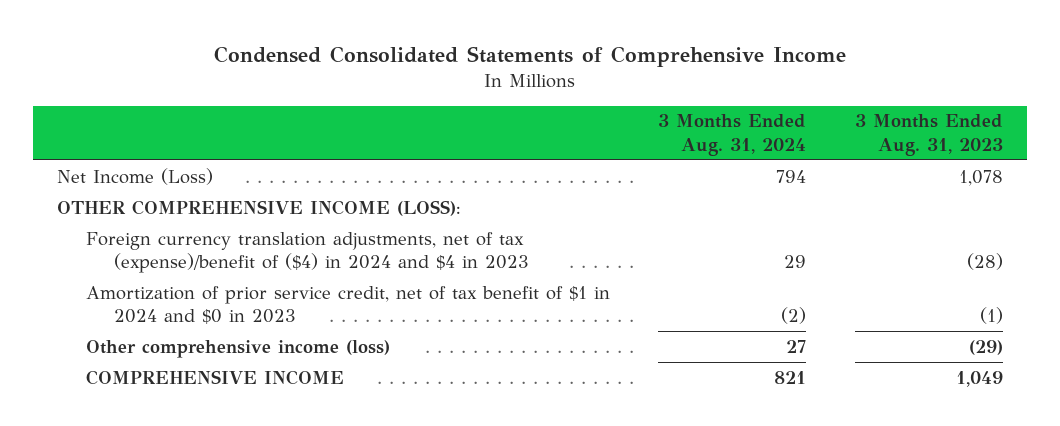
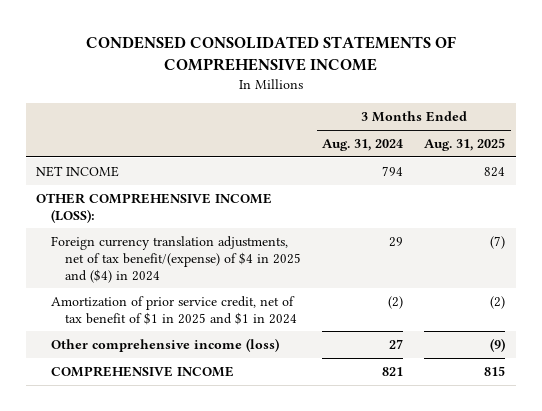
- Condensed Consolidated Statements of Comprehensive Income
+ CONDENSED CONSOLIDATED STATEMENTS OF COMPREHENSIVE INCOME
- | 3 Months Ended Aug. 31, 2024 | 3 Months Ended Aug. 31, 2023
+ | 3 Months Ended Aug. 31, 2024 | 3 Months Ended Aug. 31, 2025
- Net Income (Loss) | 794 | 1,078
+ NET INCOME | 794 | 824
- Foreign currency translation adjustments, net of tax (expense)/benefit of ($4) in 2024 and $4 in 2023 | 29 | (28)
- Amortization of prior service credit, net of tax benefit of $1 in 2024 and $0 in 2023 | (2) | (1)
+ Foreign currency translation adjustments, net of tax benefit/(expense) of $4 in 2025 and ($4) in 2024 | 29 | (7)
+ Amortization of prior service credit, net of tax benefit of $1 in 2025 and $1 in 2024 | (2) | (2)

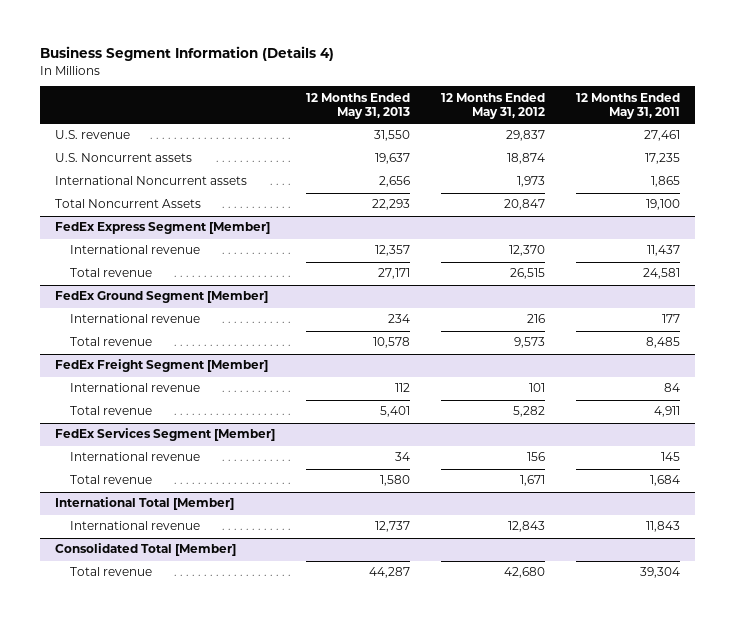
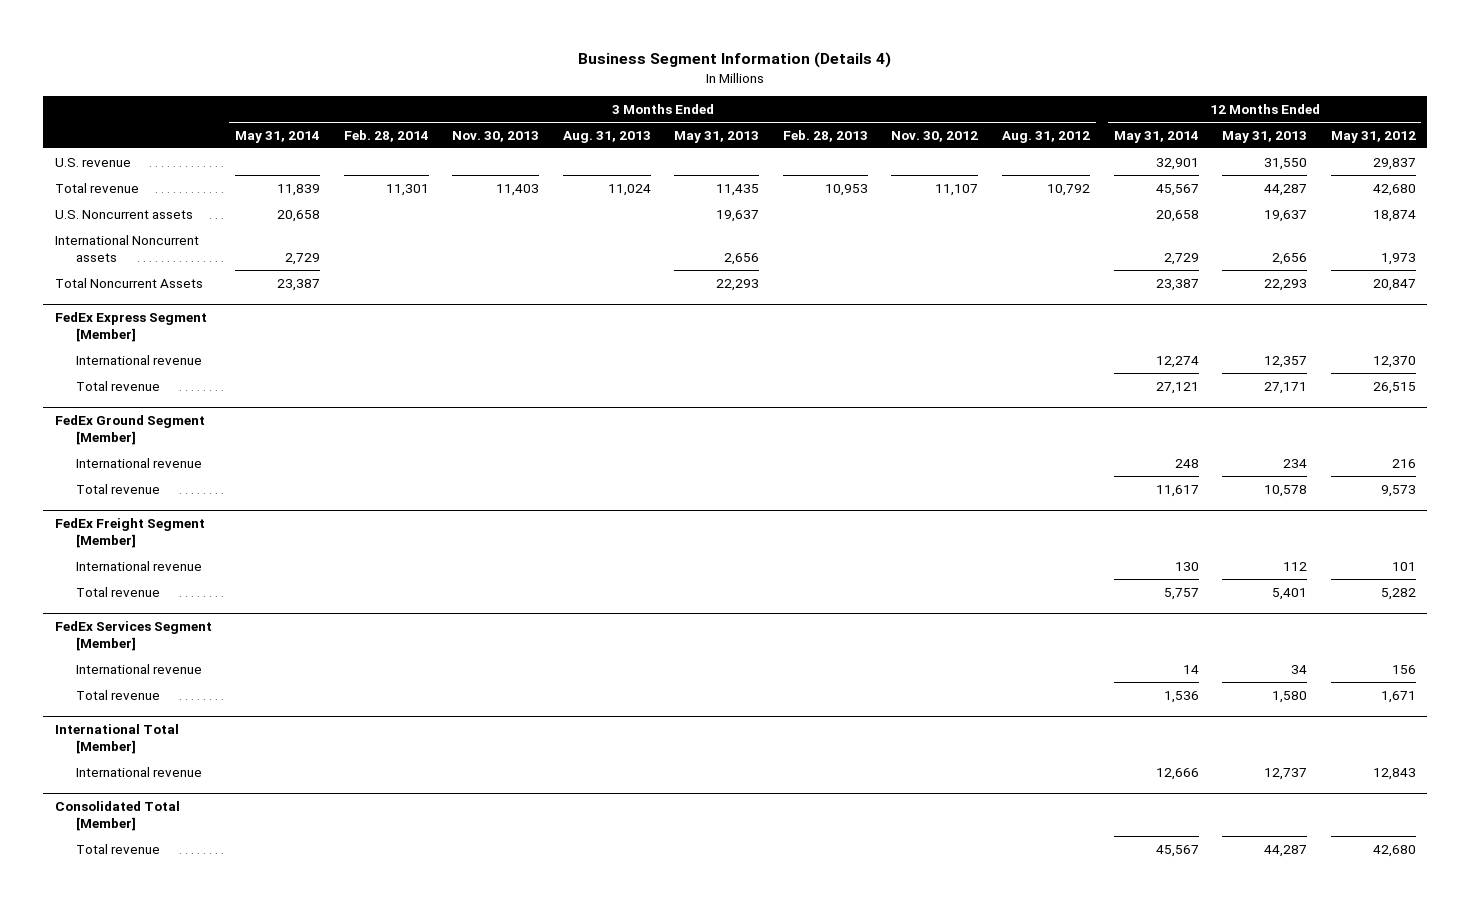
- | 12 Months Ended May 31, 2013 | 12 Months Ended May 31, 2012 | 12 Months Ended May 31, 2011
+ | 3 Months Ended May 31, 2014 | 3 Months Ended Feb. 28, 2014 | 3 Months Ended Nov. 30, 2013 | 3 Months Ended Aug. 31, 2013 | 3 Months Ended May 31, 2013 | 3 Months Ended Feb. 28, 2013 | 3 Months Ended Nov. 30, 2012 | 3 Months Ended Aug. 31, 2012 | 12 Months Ended May 31, 2014 | 12 Months Ended May 31, 2013 | 12 Months Ended May 31, 2012
+ Total revenue | 11,839 | 11,301 | 11,403 | 11,024 | 11,435 | 10,953 | 11,107 | 10,792 | 45,567 | 44,287 | 42,680

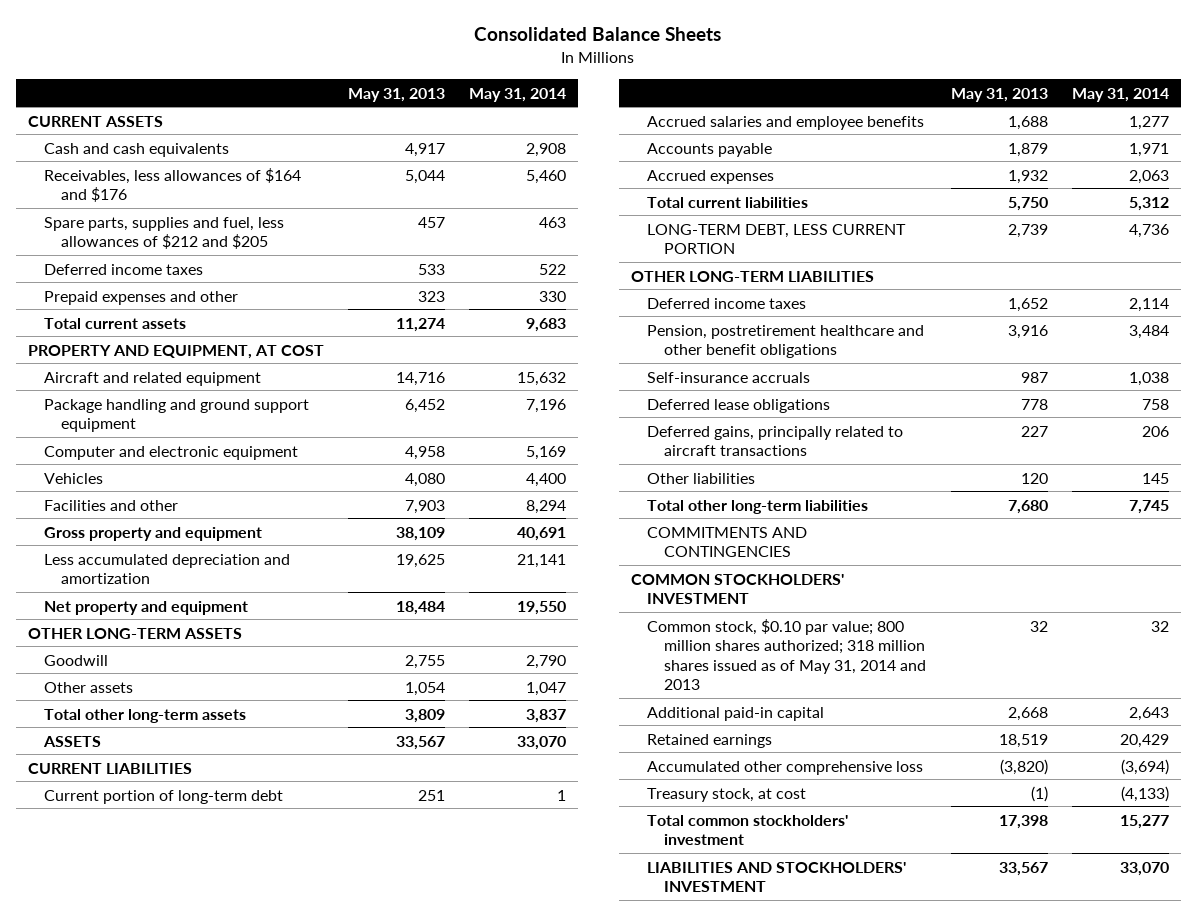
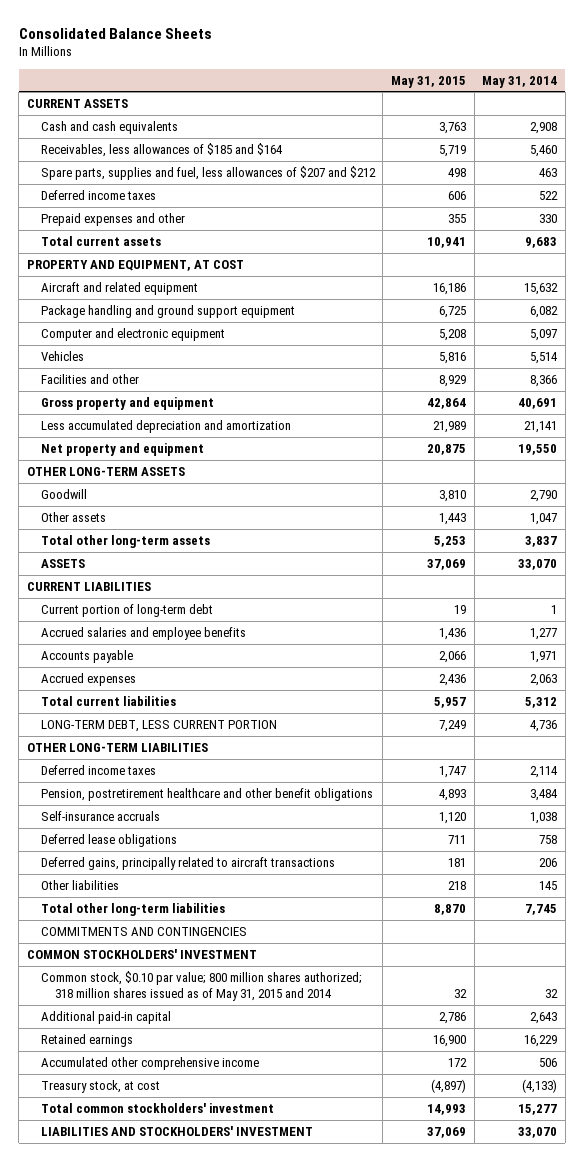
- | May 31, 2013 | May 31, 2014
+ | May 31, 2015 | May 31, 2014
- Receivables, less allowances of $164 and $176 | 5,044 | 5,460
- Spare parts, supplies and fuel, less allowances of $212 and $205 | 457 | 463
+ Receivables, less allowances of $185 and $164 | 5,719 | 5,460
+ Spare parts, supplies and fuel, less allowances of $207 and $212 | 498 | 463
- Package handling and ground support equipment | 6,452 | 7,196
- Computer and electronic equipment | 4,958 | 5,169
- Vehicles | 4,080 | 4,400
- Facilities and other | 7,903 | 8,294
+ Package handling and ground support equipment | 6,725 | 6,082
+ Computer and electronic equipment | 5,208 | 5,097
+ Vehicles | 5,816 | 5,514
+ Facilities and other | 8,929 | 8,366
- Common stock, $0.10 par value; 800 million shares authorized; 318 million shares issued as of May 31, 2014 and 2013 | 32 | 32
+ Common stock, $0.10 par value; 800 million shares authorized; 318 million shares issued as of May 31, 2015 and 2014 | 32 | 32
- Retained earnings | 18,519 | 20,429
- Accumulated other comprehensive loss | (3,820) | (3,694)
+ Retained earnings | 16,900 | 16,229
+ Accumulated other comprehensive income | 172 | 506

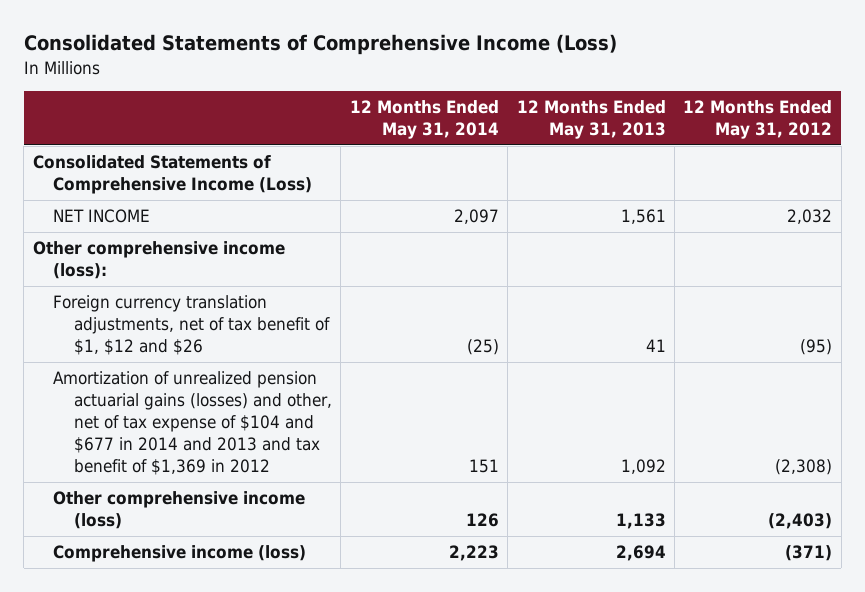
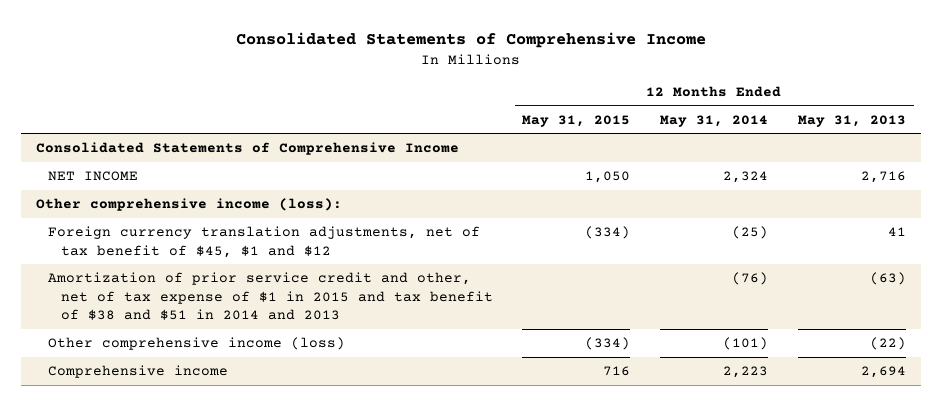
- Consolidated Statements of Comprehensive Income (Loss)
+ Consolidated Statements of Comprehensive Income
- | 12 Months Ended May 31, 2014 | 12 Months Ended May 31, 2013 | 12 Months Ended May 31, 2012
+ | 12 Months Ended May 31, 2015 | 12 Months Ended May 31, 2014 | 12 Months Ended May 31, 2013
- Consolidated Statements of Comprehensive Income (Loss)
- NET INCOME | 2,097 | 1,561 | 2,032
+ Consolidated Statements of Comprehensive Income
+ NET INCOME | 1,050 | 2,324 | 2,716
- Foreign currency translation adjustments, net of tax benefit of $1, $12 and $26 | (25) | 41 | (95)
- Amortization of unrealized pension actuarial gains (losses) and other, net of tax expense of $104 and $677 in 2014 and 2013 and tax benefit of $1,369 in 2012 | 151 | 1,092 | (2,308)
- Other comprehensive income (loss) | 126 | 1,133 | (2,403)
- Comprehensive income (loss) | 2,223 | 2,694 | (371)
+ Foreign currency translation adjustments, net of tax benefit of $45, $1 and $12 | (334) | (25) | 41
+ Amortization of prior service credit and other, net of tax expense of $1 in 2015 and tax benefit of $38 and $51 in 2014 and 2013 | | (76) | (63)
+ Other comprehensive income (loss) | (334) | (101) | (22)
+ Comprehensive income | 716 | 2,223 | 2,694

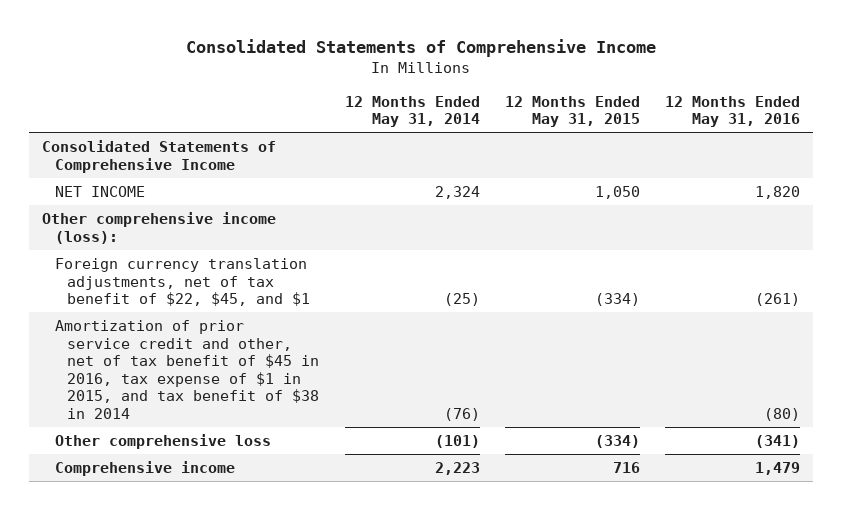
- | 12 Months Ended May 31, 2015 | 12 Months Ended May 31, 2014 | 12 Months Ended May 31, 2013
+ | 12 Months Ended May 31, 2014 | 12 Months Ended May 31, 2015 | 12 Months Ended May 31, 2016
- Foreign currency translation adjustments, net of tax benefit of $45, $1 and $12 | (334) | (25) | 41
- Amortization of prior service credit and other, net of tax expense of $1 in 2015 and tax benefit of $38 and $51 in 2014 and 2013 | | (76) | (63)
- Other comprehensive income (loss) | (334) | (101) | (22)
+ Foreign currency translation adjustments, net of tax benefit of $22, $45, and $1 | (25) | (334) | (261)
+ Amortization of prior service credit and other, net of tax benefit of $45 in 2016, tax expense of $1 in 2015, and tax benefit of $38 in 2014 | (76) | | (80)
+ Other comprehensive loss | (101) | (334) | (341)

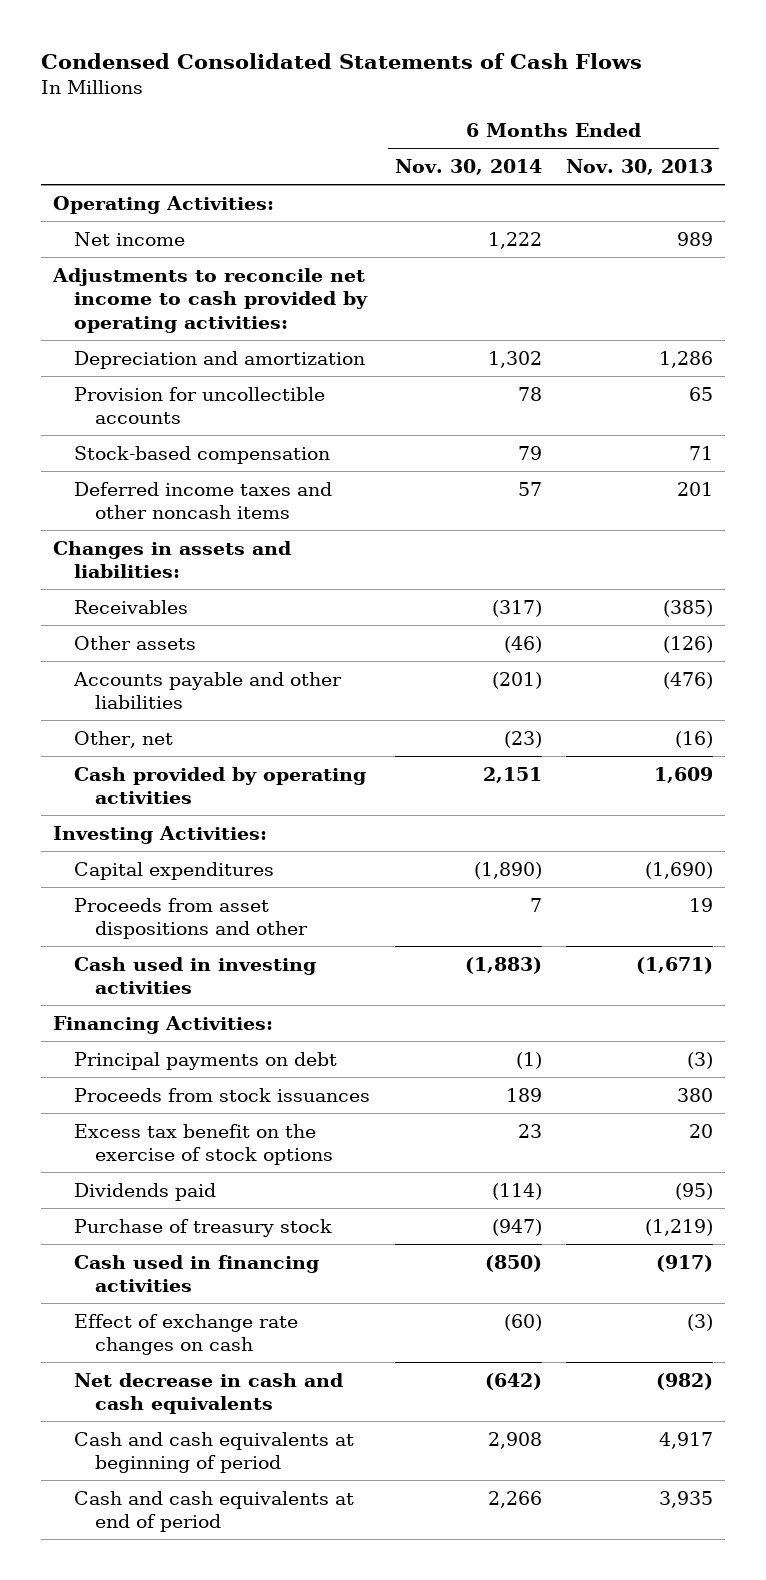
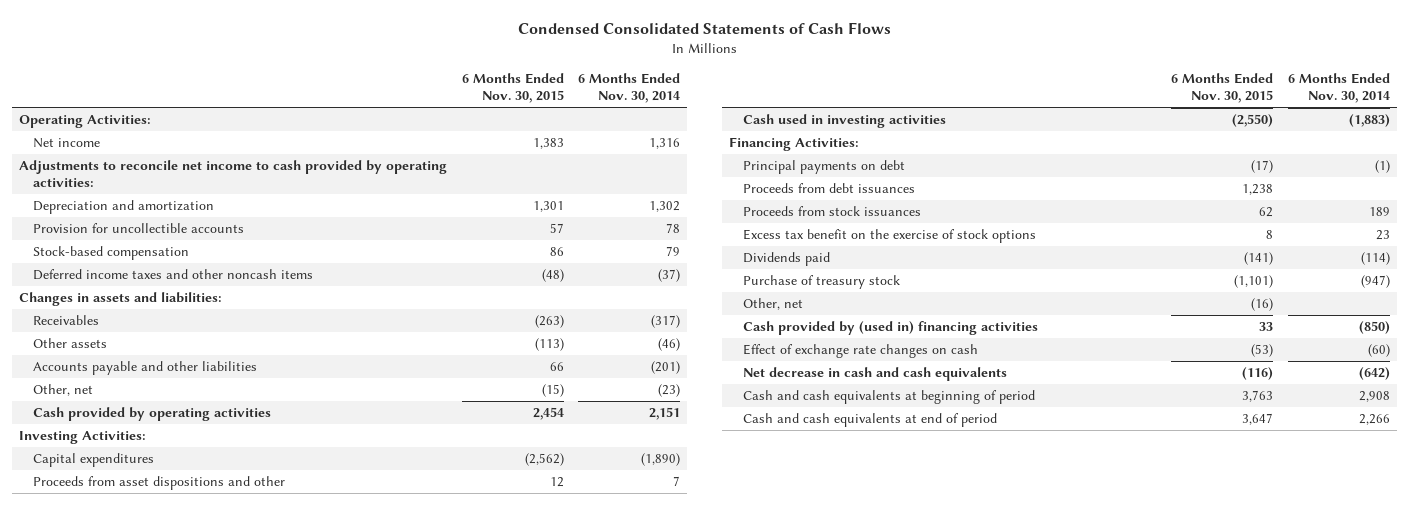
- | 6 Months Ended Nov. 30, 2014 | 6 Months Ended Nov. 30, 2013
+ | 6 Months Ended Nov. 30, 2015 | 6 Months Ended Nov. 30, 2014
- Net income | 1,222 | 989
+ Net income | 1,383 | 1,316
- Deferred income taxes and other noncash items | 57 | 201
+ Deferred income taxes and other noncash items | (48) | (37)
+ Proceeds from debt issuances | 1,238 |
- Cash used in financing activities | (850) | (917)
+ Other, net | (16) |
+ Cash provided by (used in) financing activities | 33 | (850)

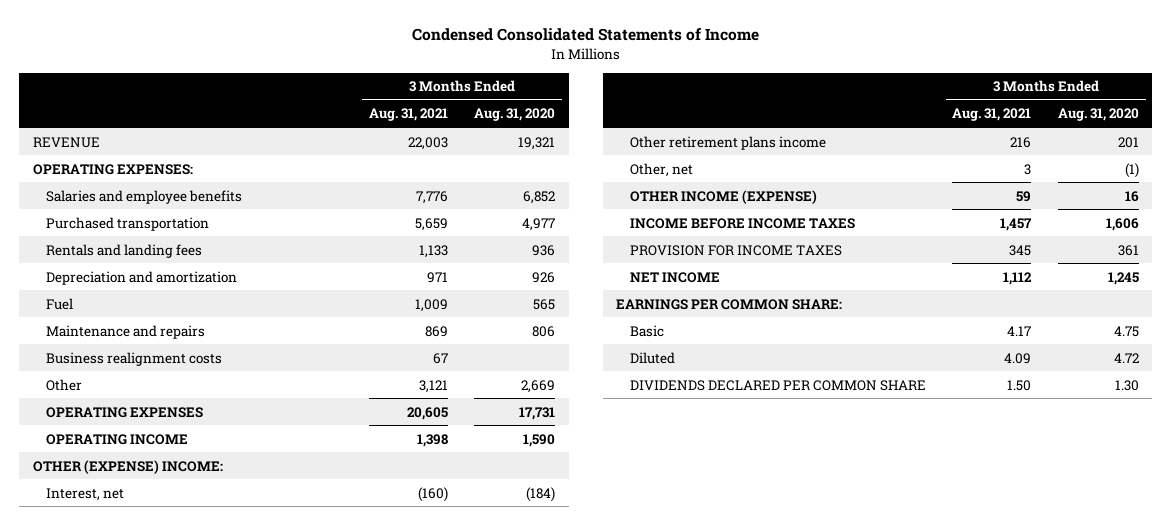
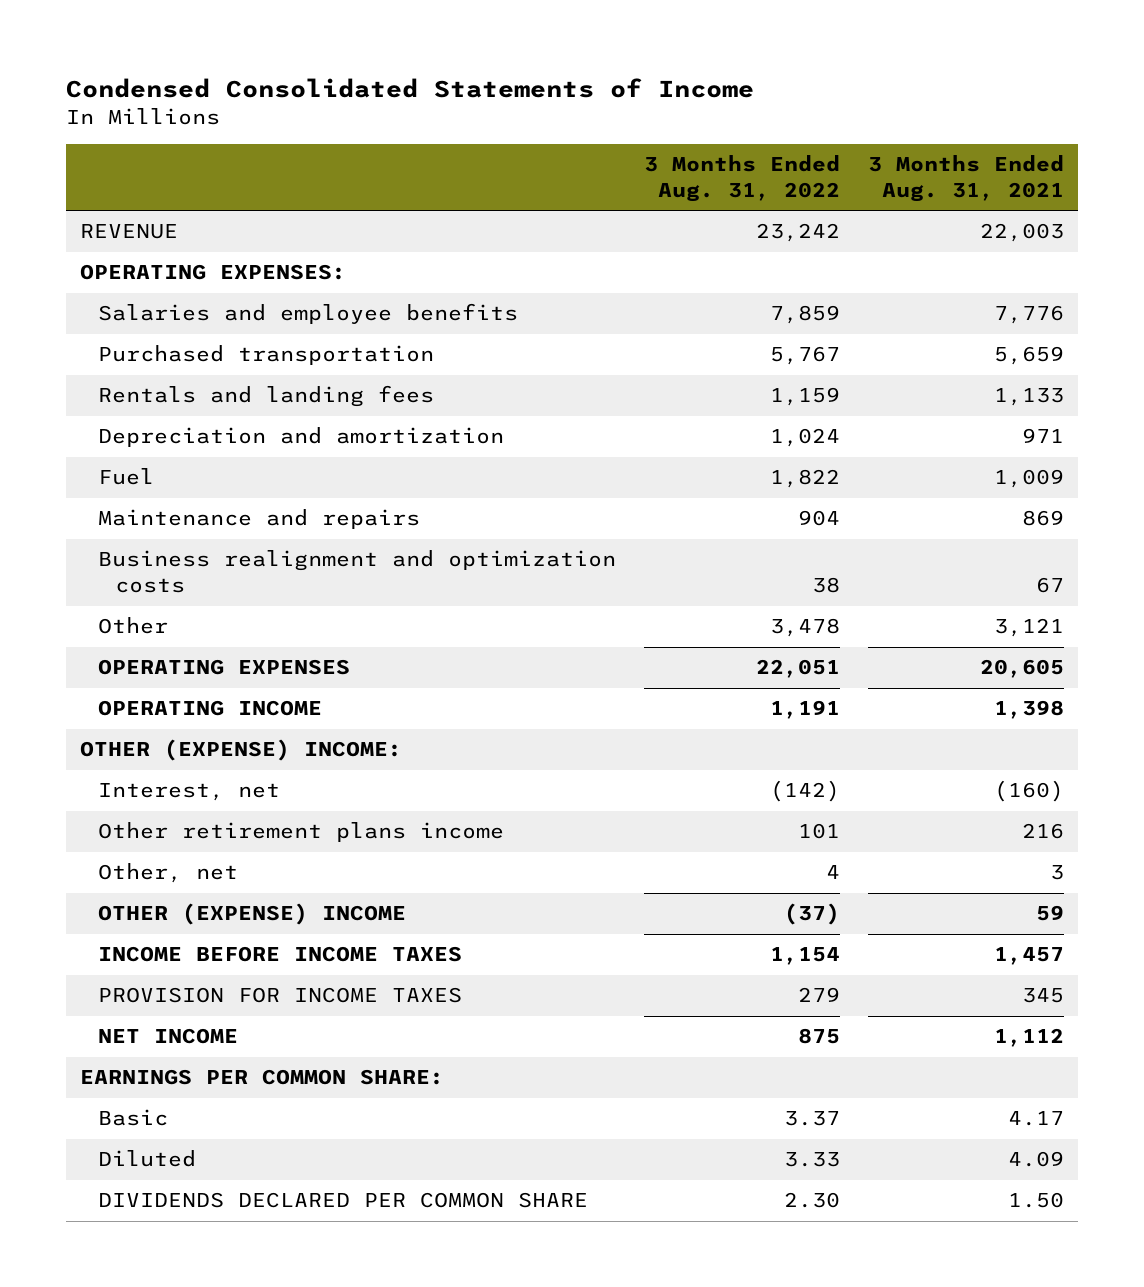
- | 3 Months Ended Aug. 31, 2021 | 3 Months Ended Aug. 31, 2020
+ | 3 Months Ended Aug. 31, 2022 | 3 Months Ended Aug. 31, 2021
- Business realignment costs | 67 |
+ Business realignment and optimization costs | 38 | 67
- OTHER INCOME (EXPENSE) | 59 | 16
+ OTHER (EXPENSE) INCOME | (37) | 59

